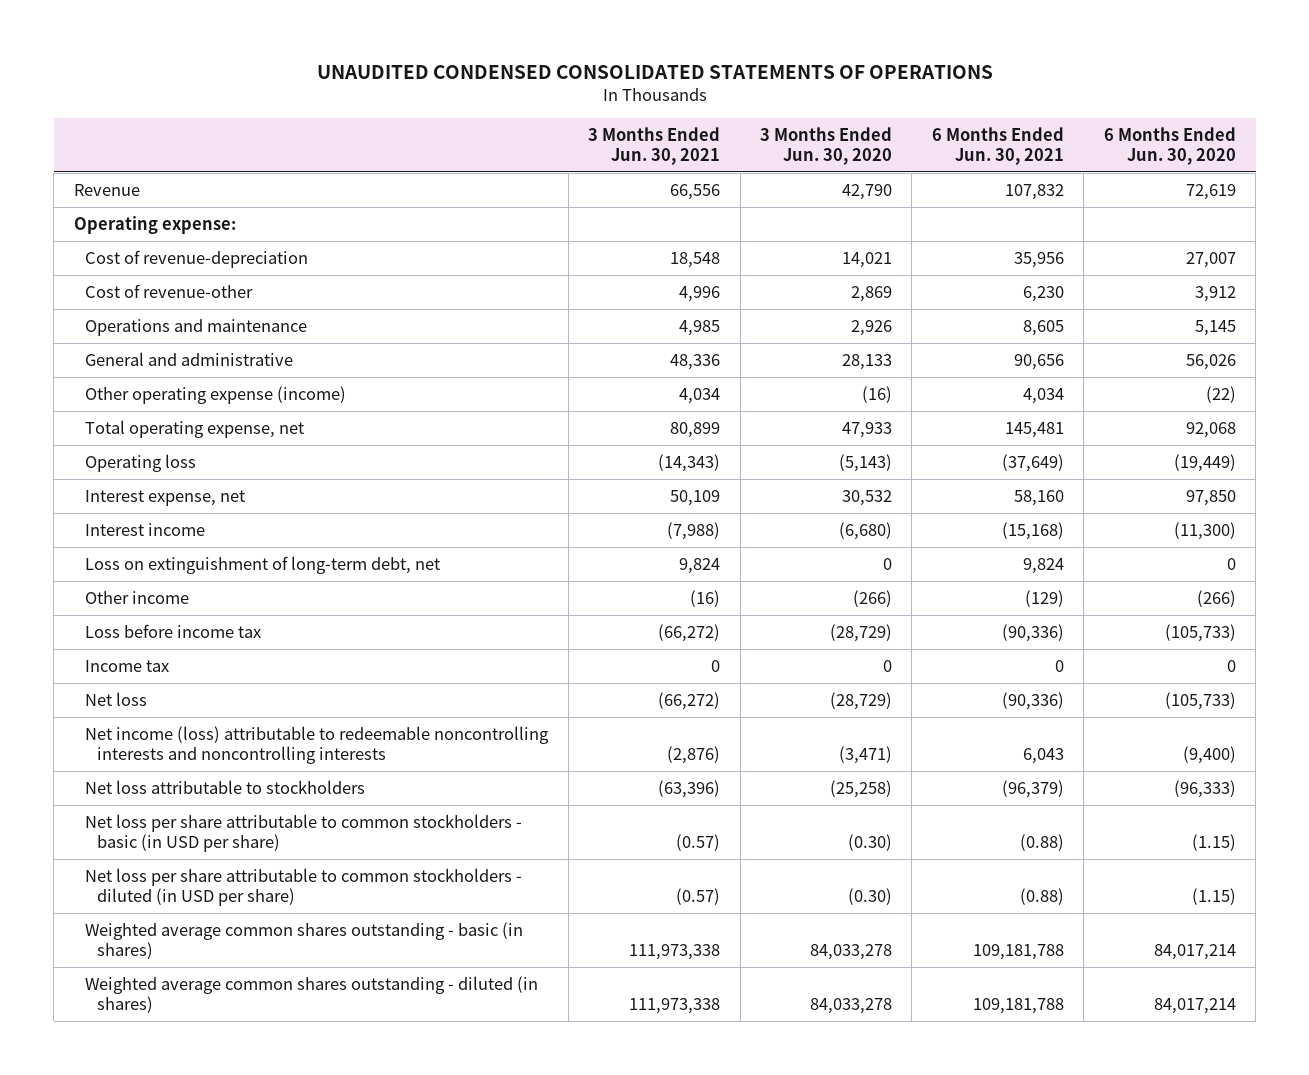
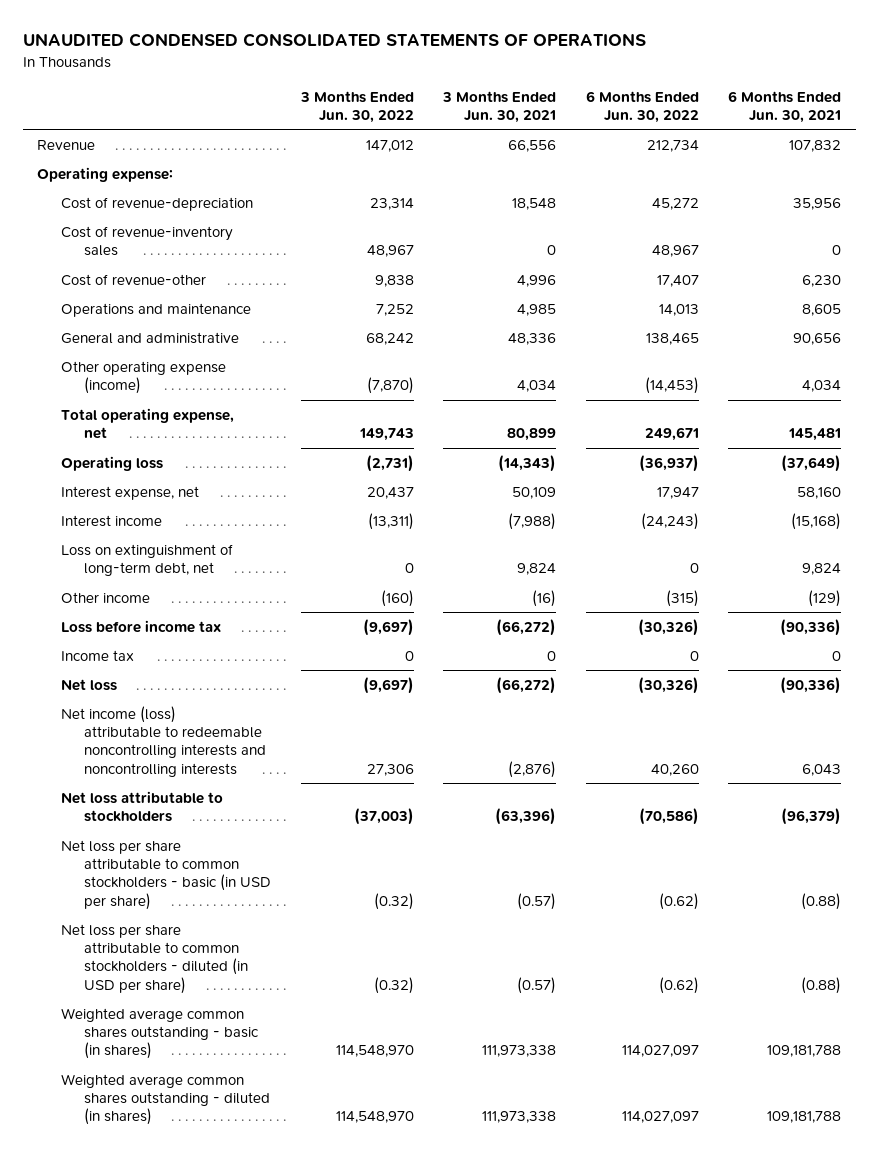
- | 3 Months Ended Jun. 30, 2021 | 3 Months Ended Jun. 30, 2020 | 6 Months Ended Jun. 30, 2021 | 6 Months Ended Jun. 30, 2020
+ | 3 Months Ended Jun. 30, 2022 | 3 Months Ended Jun. 30, 2021 | 6 Months Ended Jun. 30, 2022 | 6 Months Ended Jun. 30, 2021
+ Cost of revenue-inventory sales | 48,967 | 0 | 48,967 | 0

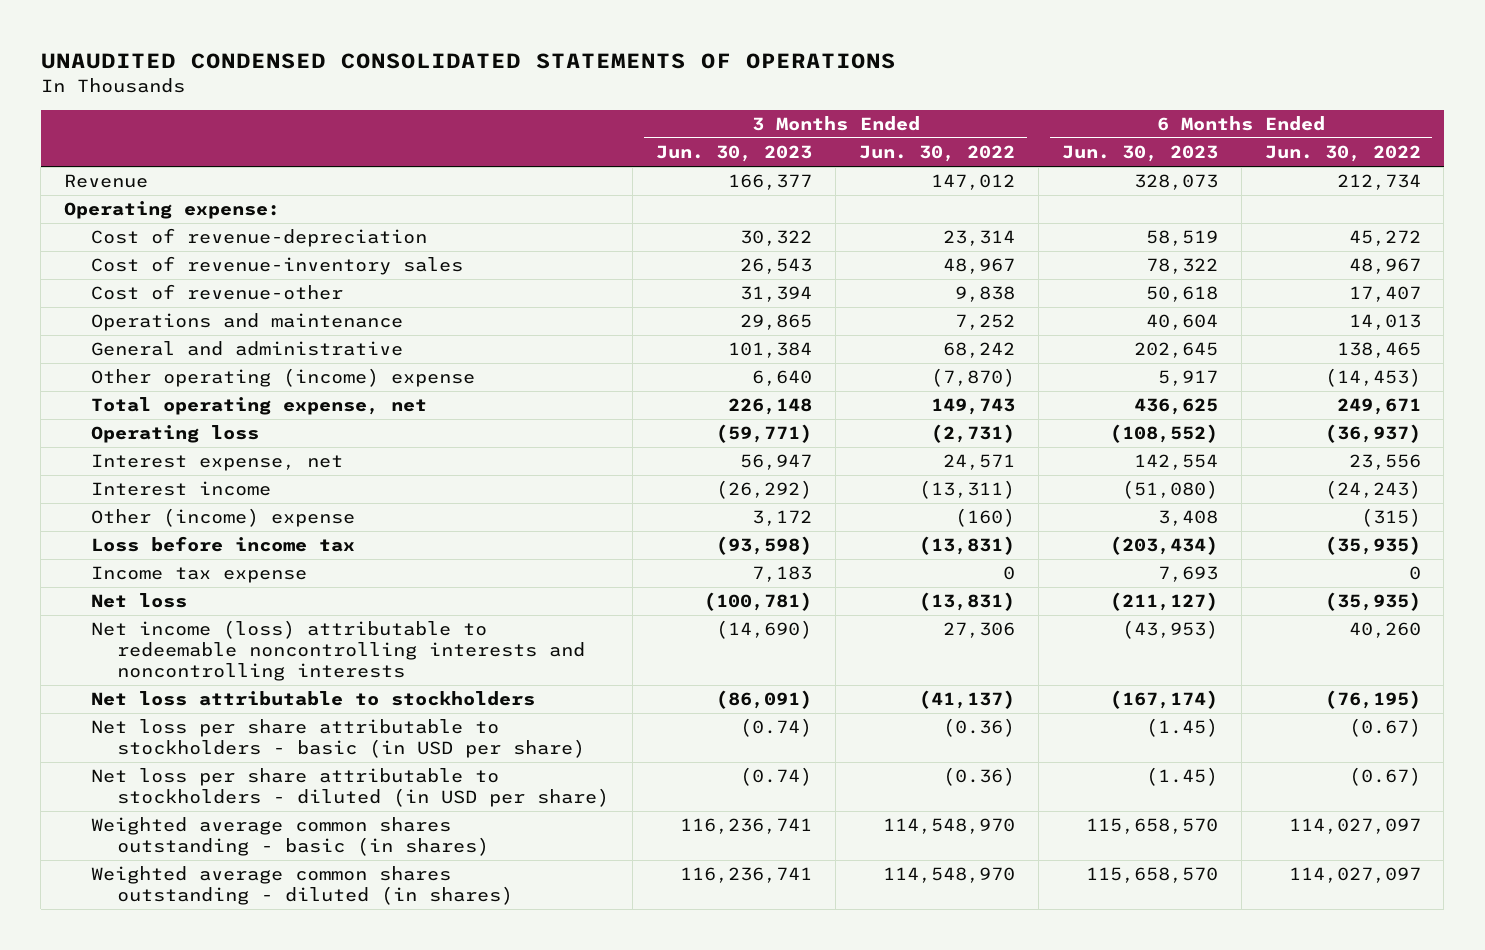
- | 3 Months Ended Jun. 30, 2022 | 3 Months Ended Jun. 30, 2021 | 6 Months Ended Jun. 30, 2022 | 6 Months Ended Jun. 30, 2021
+ | 3 Months Ended Jun. 30, 2023 | 3 Months Ended Jun. 30, 2022 | 6 Months Ended Jun. 30, 2023 | 6 Months Ended Jun. 30, 2022
- Other operating expense (income) | (7,870) | 4,034 | (14,453) | 4,034
+ Other operating (income) expense | 6,640 | (7,870) | 5,917 | (14,453)
- Interest expense, net | 20,437 | 50,109 | 17,947 | 58,160
+ Interest expense, net | 56,947 | 24,571 | 142,554 | 23,556
- Loss on extinguishment of long-term debt, net | 0 | 9,824 | 0 | 9,824
- Other income | (160) | (16) | (315) | (129)
- Loss before income tax | (9,697) | (66,272) | (30,326) | (90,336)
- Income tax | 0 | 0 | 0 | 0
- Net loss | (9,697) | (66,272) | (30,326) | (90,336)
+ Other (income) expense | 3,172 | (160) | 3,408 | (315)
+ Loss before income tax | (93,598) | (13,831) | (203,434) | (35,935)
+ Income tax expense | 7,183 | 0 | 7,693 | 0
+ Net loss | (100,781) | (13,831) | (211,127) | (35,935)
- Net loss attributable to stockholders | (37,003) | (63,396) | (70,586) | (96,379)
- Net loss per share attributable to common stockholders - basic (in USD per share) | (0.32) | (0.57) | (0.62) | (0.88)
- Net loss per share attributable to common stockholders - diluted (in USD per share) | (0.32) | (0.57) | (0.62) | (0.88)
+ Net loss attributable to stockholders | (86,091) | (41,137) | (167,174) | (76,195)
+ Net loss per share attributable to stockholders - basic (in USD per share) | (0.74) | (0.36) | (1.45) | (0.67)
+ Net loss per share attributable to stockholders - diluted (in USD per share) | (0.74) | (0.36) | (1.45) | (0.67)

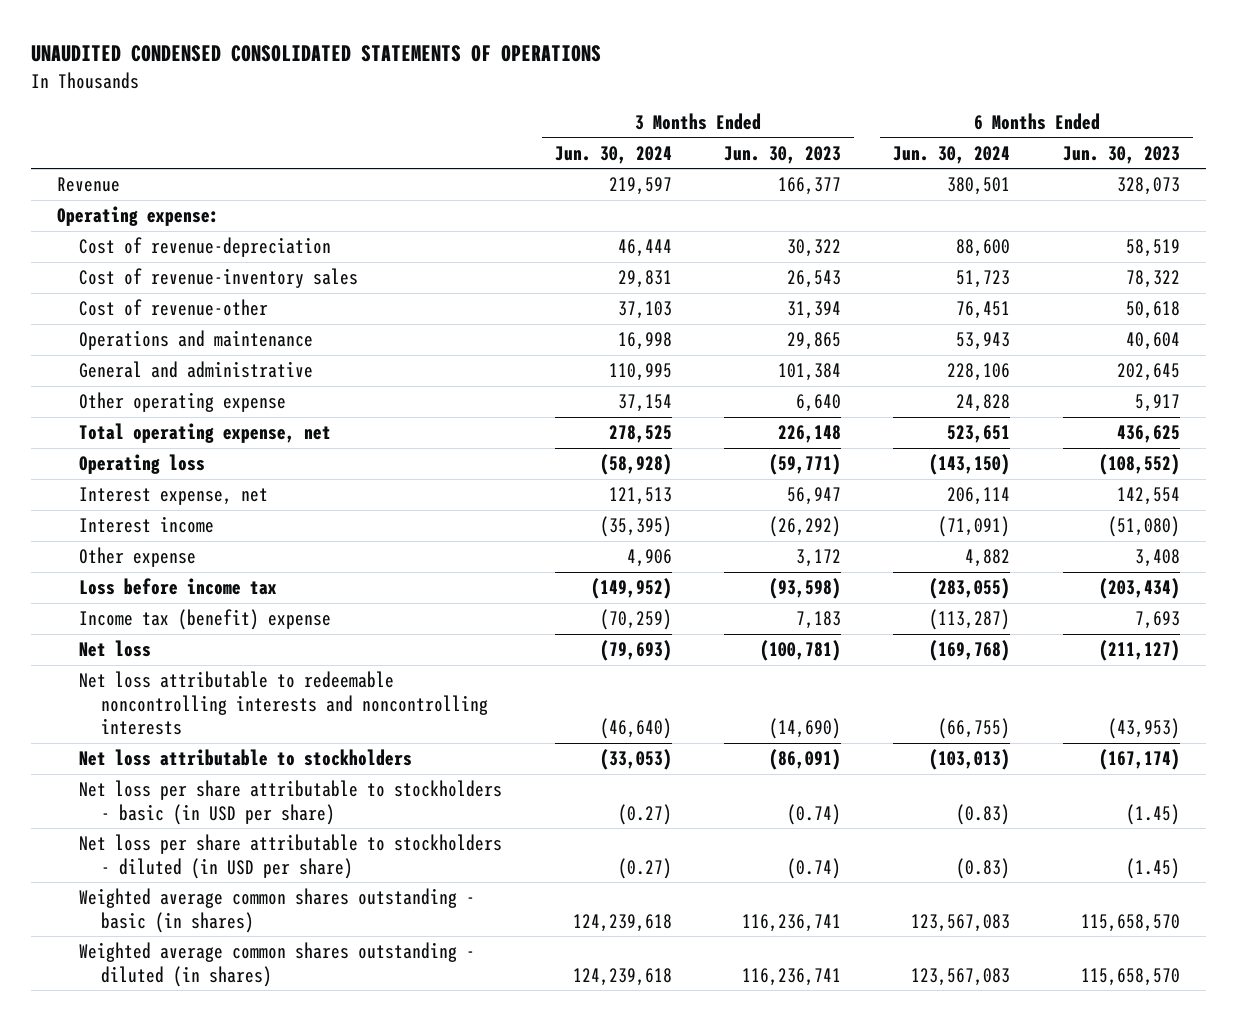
- | 3 Months Ended Jun. 30, 2023 | 3 Months Ended Jun. 30, 2022 | 6 Months Ended Jun. 30, 2023 | 6 Months Ended Jun. 30, 2022
+ | 3 Months Ended Jun. 30, 2024 | 3 Months Ended Jun. 30, 2023 | 6 Months Ended Jun. 30, 2024 | 6 Months Ended Jun. 30, 2023
- Other operating (income) expense | 6,640 | (7,870) | 5,917 | (14,453)
+ Other operating expense | 37,154 | 6,640 | 24,828 | 5,917
- Other (income) expense | 3,172 | (160) | 3,408 | (315)
+ Other expense | 4,906 | 3,172 | 4,882 | 3,408
- Income tax expense | 7,183 | 0 | 7,693 | 0
+ Income tax (benefit) expense | (70,259) | 7,183 | (113,287) | 7,693
- Net income (loss) attributable to redeemable noncontrolling interests and noncontrolling interests | (14,690) | 27,306 | (43,953) | 40,260
+ Net loss attributable to redeemable noncontrolling interests and noncontrolling interests | (46,640) | (14,690) | (66,755) | (43,953)

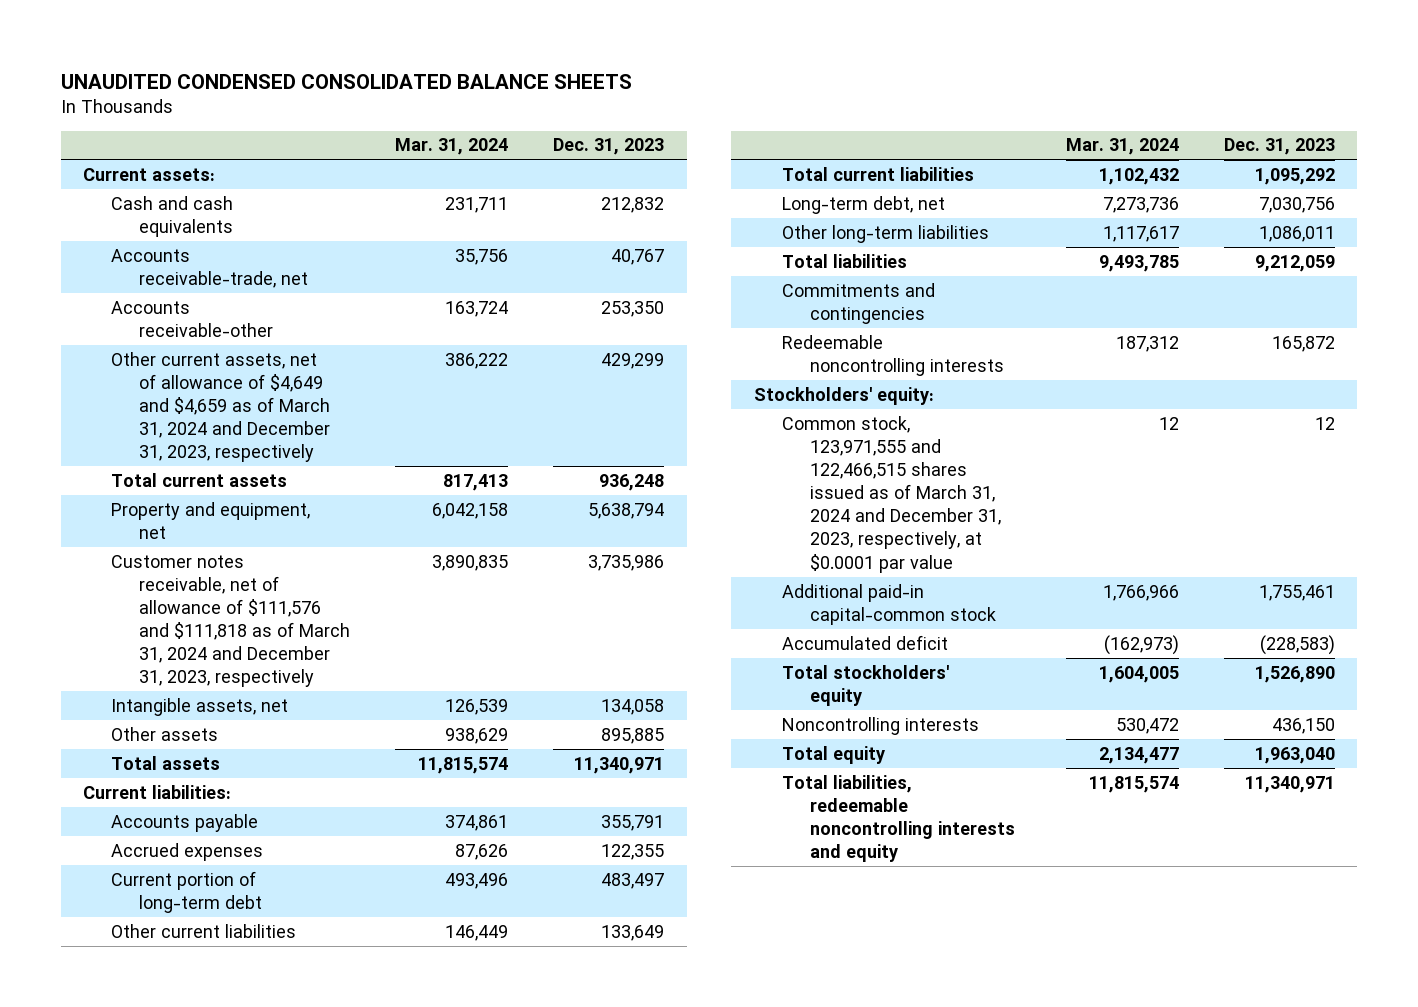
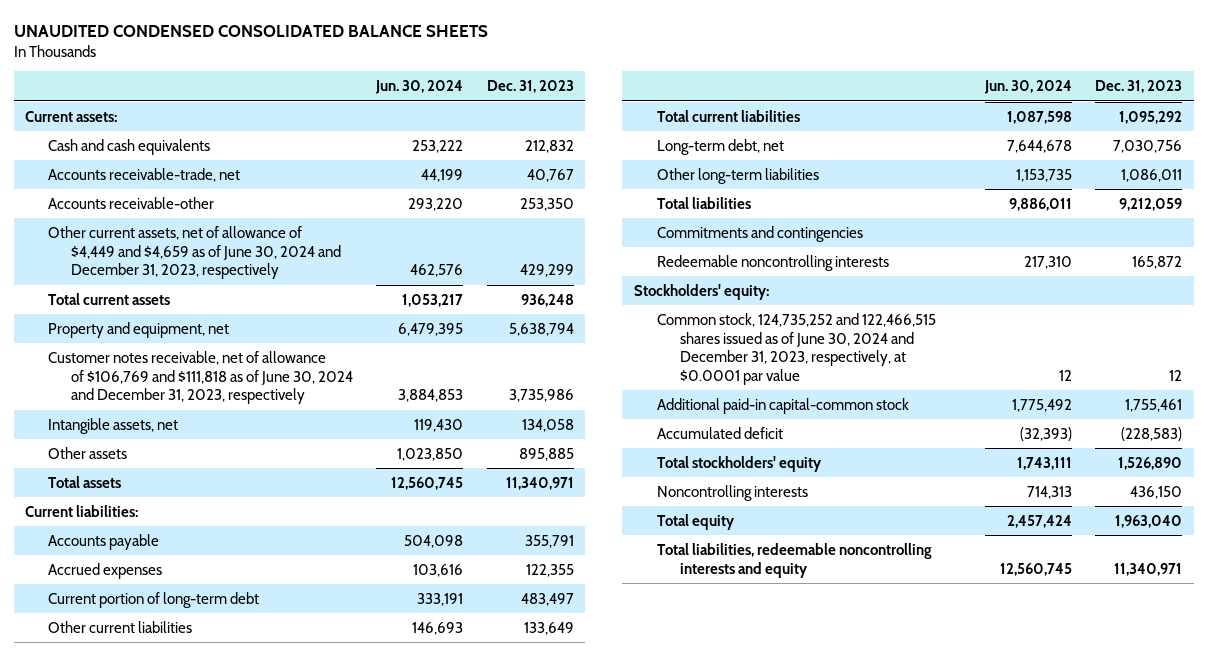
- | Mar. 31, 2024 | Dec. 31, 2023
+ | Jun. 30, 2024 | Dec. 31, 2023
- Other current assets, net of allowance of $4,649 and $4,659 as of March 31, 2024 and December 31, 2023, respectively | 386,222 | 429,299
+ Other current assets, net of allowance of $4,449 and $4,659 as of June 30, 2024 and December 31, 2023, respectively | 462,576 | 429,299
- Customer notes receivable, net of allowance of $111,576 and $111,818 as of March 31, 2024 and December 31, 2023, respectively | 3,890,835 | 3,735,986
+ Customer notes receivable, net of allowance of $106,769 and $111,818 as of June 30, 2024 and December 31, 2023, respectively | 3,884,853 | 3,735,986
- Common stock, 123,971,555 and 122,466,515 shares issued as of March 31, 2024 and December 31, 2023, respectively, at $0.0001 par value | 12 | 12
+ Common stock, 124,735,252 and 122,466,515 shares issued as of June 30, 2024 and December 31, 2023, respectively, at $0.0001 par value | 12 | 12

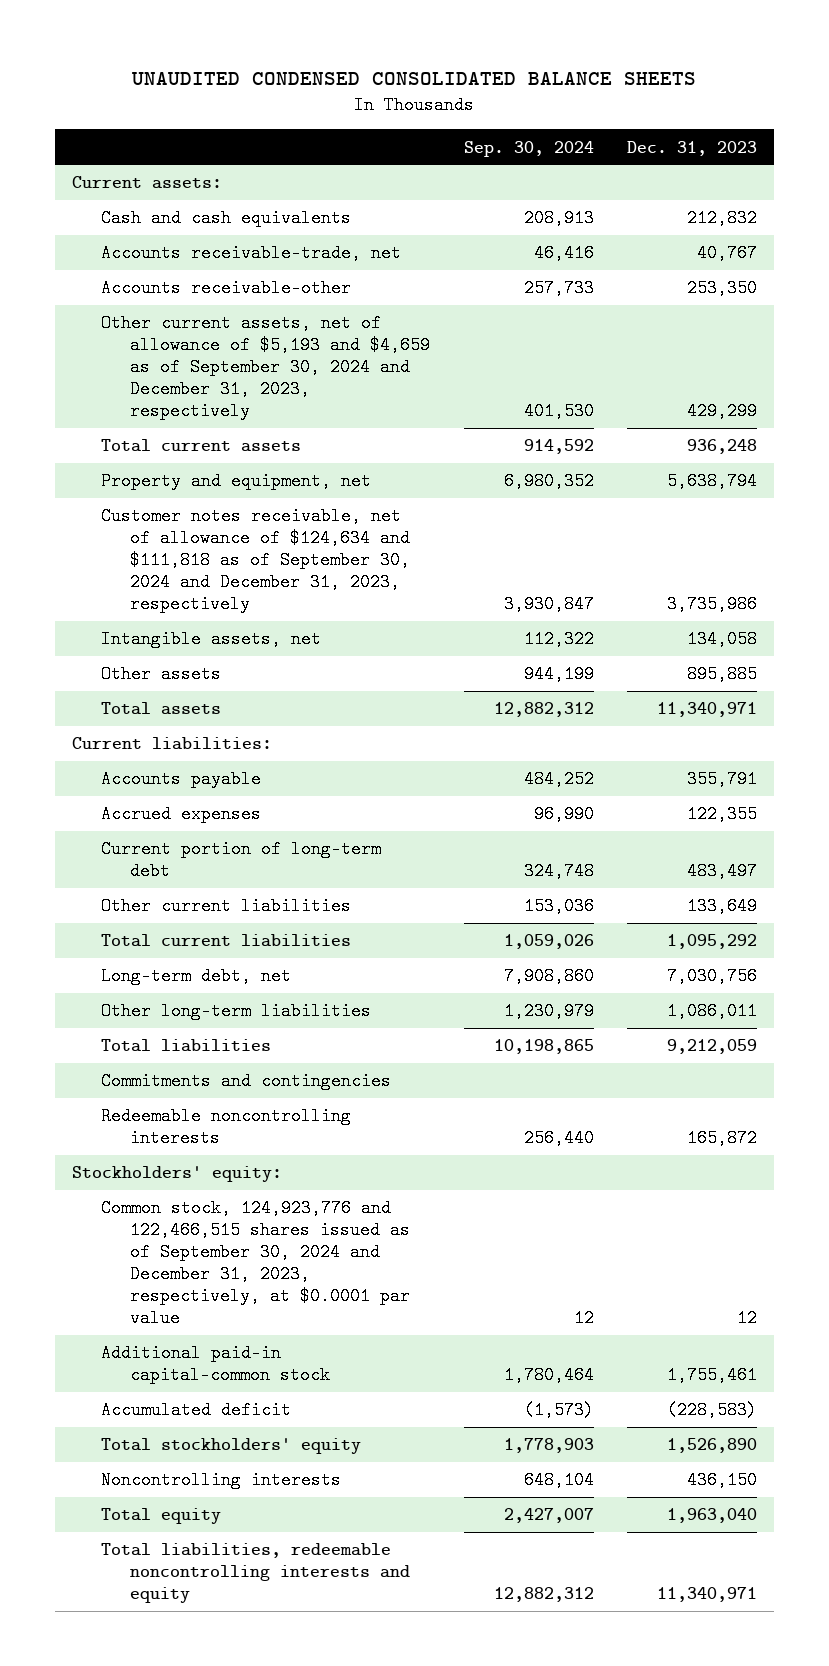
- | Jun. 30, 2024 | Dec. 31, 2023
+ | Sep. 30, 2024 | Dec. 31, 2023
- Other current assets, net of allowance of $4,449 and $4,659 as of June 30, 2024 and December 31, 2023, respectively | 462,576 | 429,299
+ Other current assets, net of allowance of $5,193 and $4,659 as of September 30, 2024 and December 31, 2023, respectively | 401,530 | 429,299
- Customer notes receivable, net of allowance of $106,769 and $111,818 as of June 30, 2024 and December 31, 2023, respectively | 3,884,853 | 3,735,986
+ Customer notes receivable, net of allowance of $124,634 and $111,818 as of September 30, 2024 and December 31, 2023, respectively | 3,930,847 | 3,735,986
- Common stock, 124,735,252 and 122,466,515 shares issued as of June 30, 2024 and December 31, 2023, respectively, at $0.0001 par value | 12 | 12
+ Common stock, 124,923,776 and 122,466,515 shares issued as of September 30, 2024 and December 31, 2023, respectively, at $0.0001 par value | 12 | 12

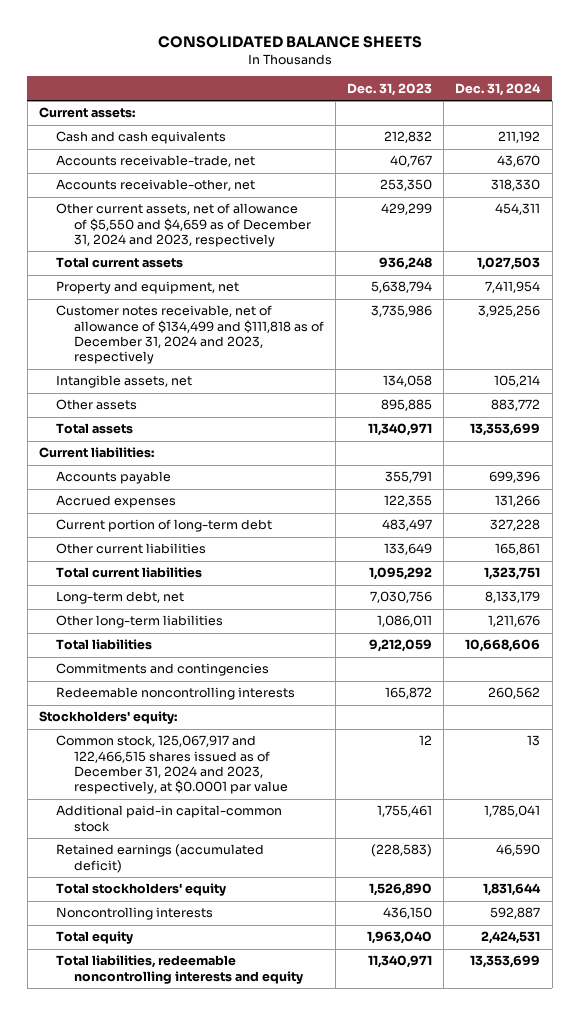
- UNAUDITED CONDENSED CONSOLIDATED BALANCE SHEETS
+ CONSOLIDATED BALANCE SHEETS
- | Sep. 30, 2024 | Dec. 31, 2023
+ | Dec. 31, 2023 | Dec. 31, 2024
- Accounts receivable-other | 257,733 | 253,350
- Other current assets, net of allowance of $5,193 and $4,659 as of September 30, 2024 and December 31, 2023, respectively | 401,530 | 429,299
+ Accounts receivable-other, net | 253,350 | 318,330
+ Other current assets, net of allowance of $5,550 and $4,659 as of December 31, 2024 and 2023, respectively | 429,299 | 454,311
- Customer notes receivable, net of allowance of $124,634 and $111,818 as of September 30, 2024 and December 31, 2023, respectively | 3,930,847 | 3,735,986
+ Customer notes receivable, net of allowance of $134,499 and $111,818 as of December 31, 2024 and 2023, respectively | 3,735,986 | 3,925,256
- Common stock, 124,923,776 and 122,466,515 shares issued as of September 30, 2024 and December 31, 2023, respectively, at $0.0001 par value | 12 | 12
+ Common stock, 125,067,917 and 122,466,515 shares issued as of December 31, 2024 and 2023, respectively, at $0.0001 par value | 12 | 13
- Accumulated deficit | (1,573) | (228,583)
+ Retained earnings (accumulated deficit) | (228,583) | 46,590

